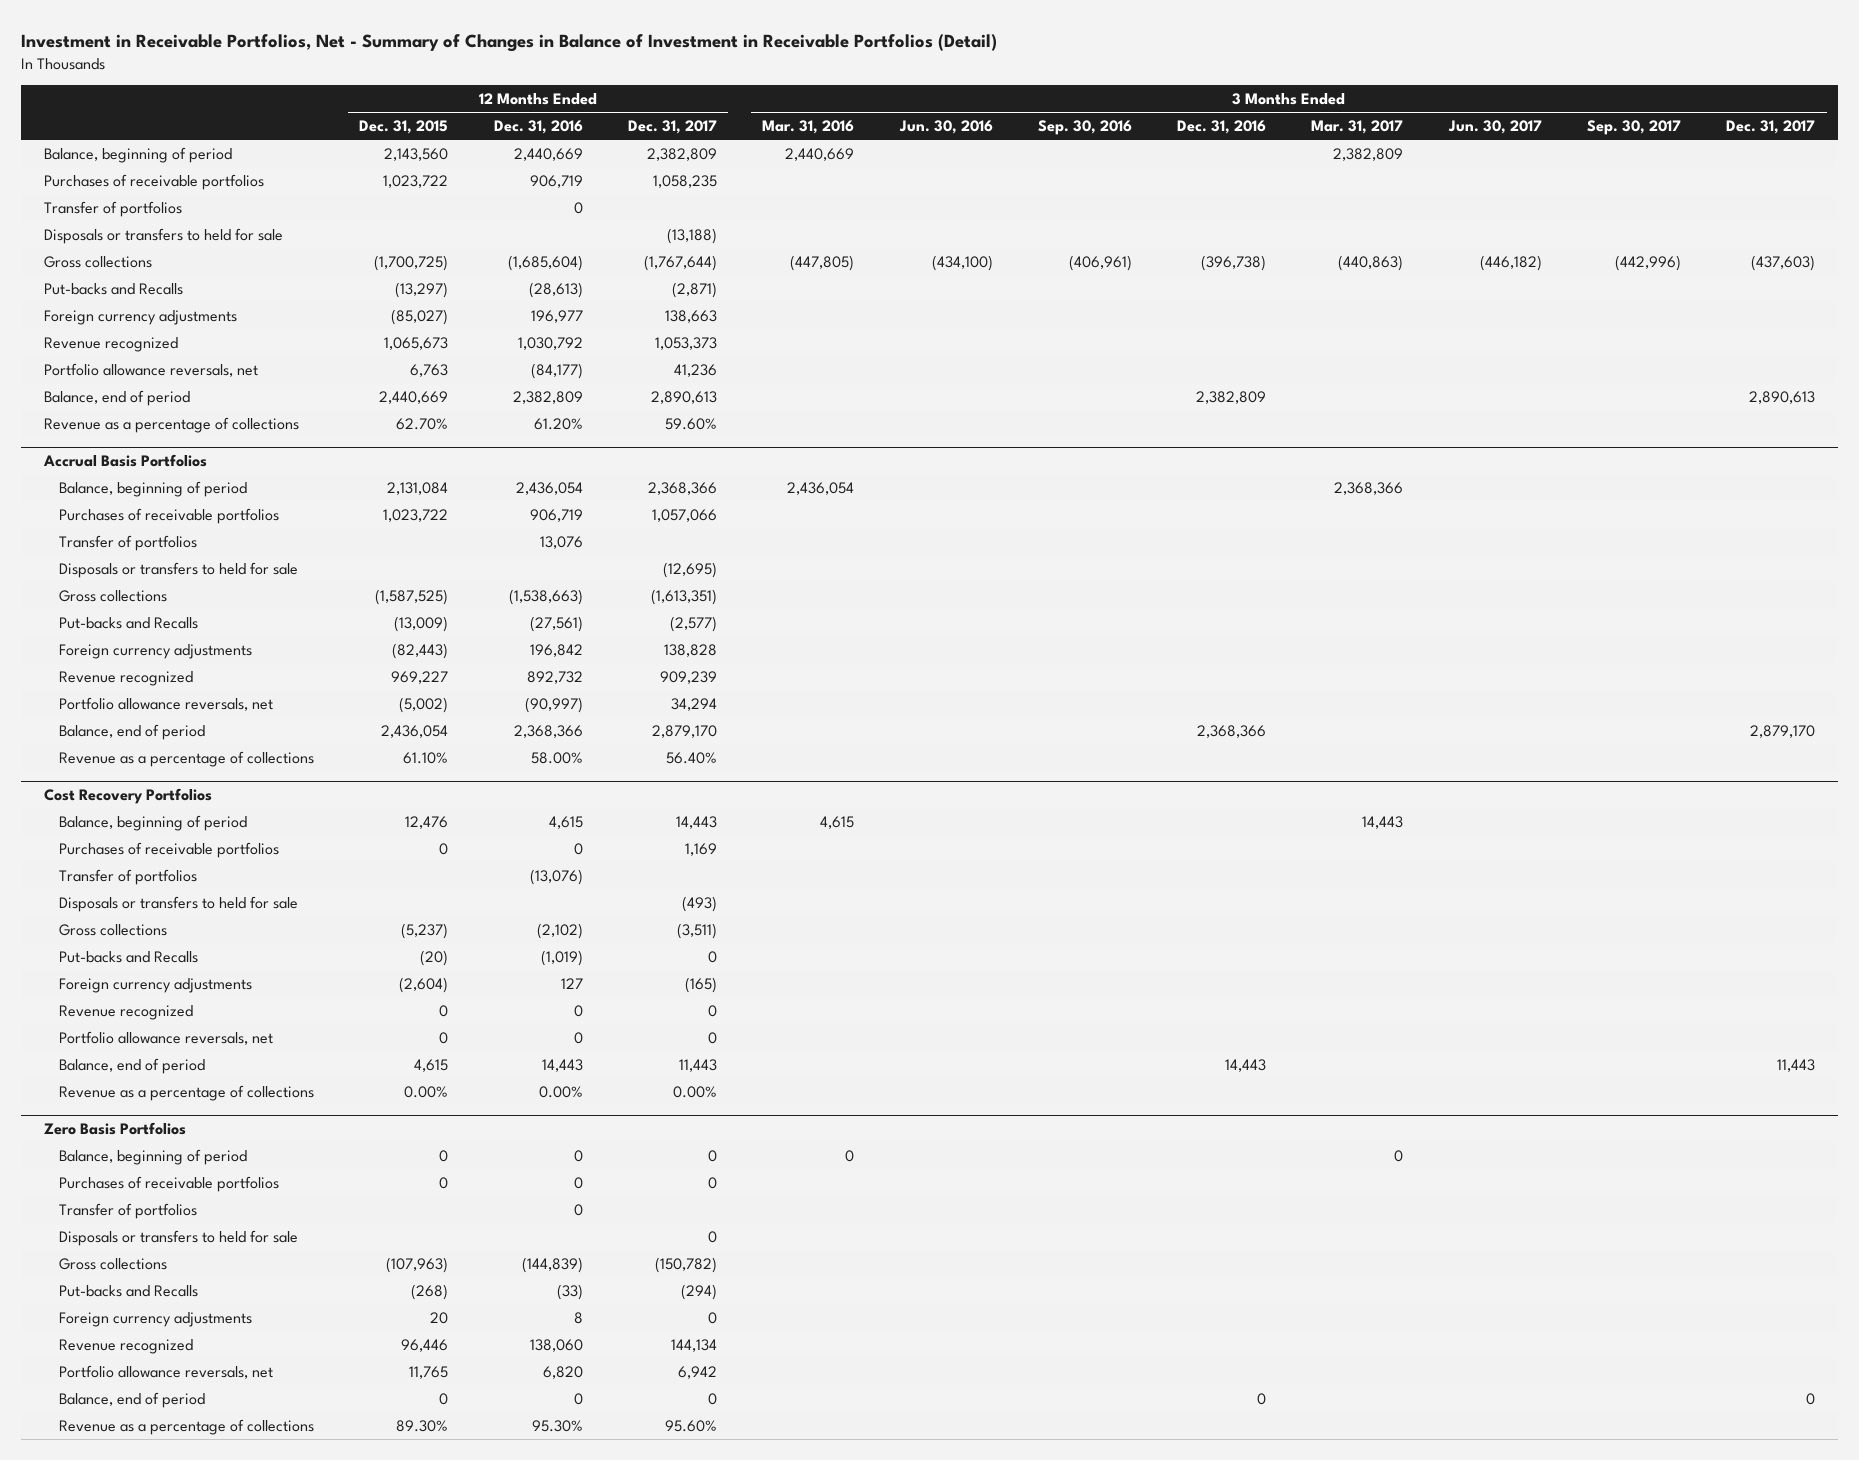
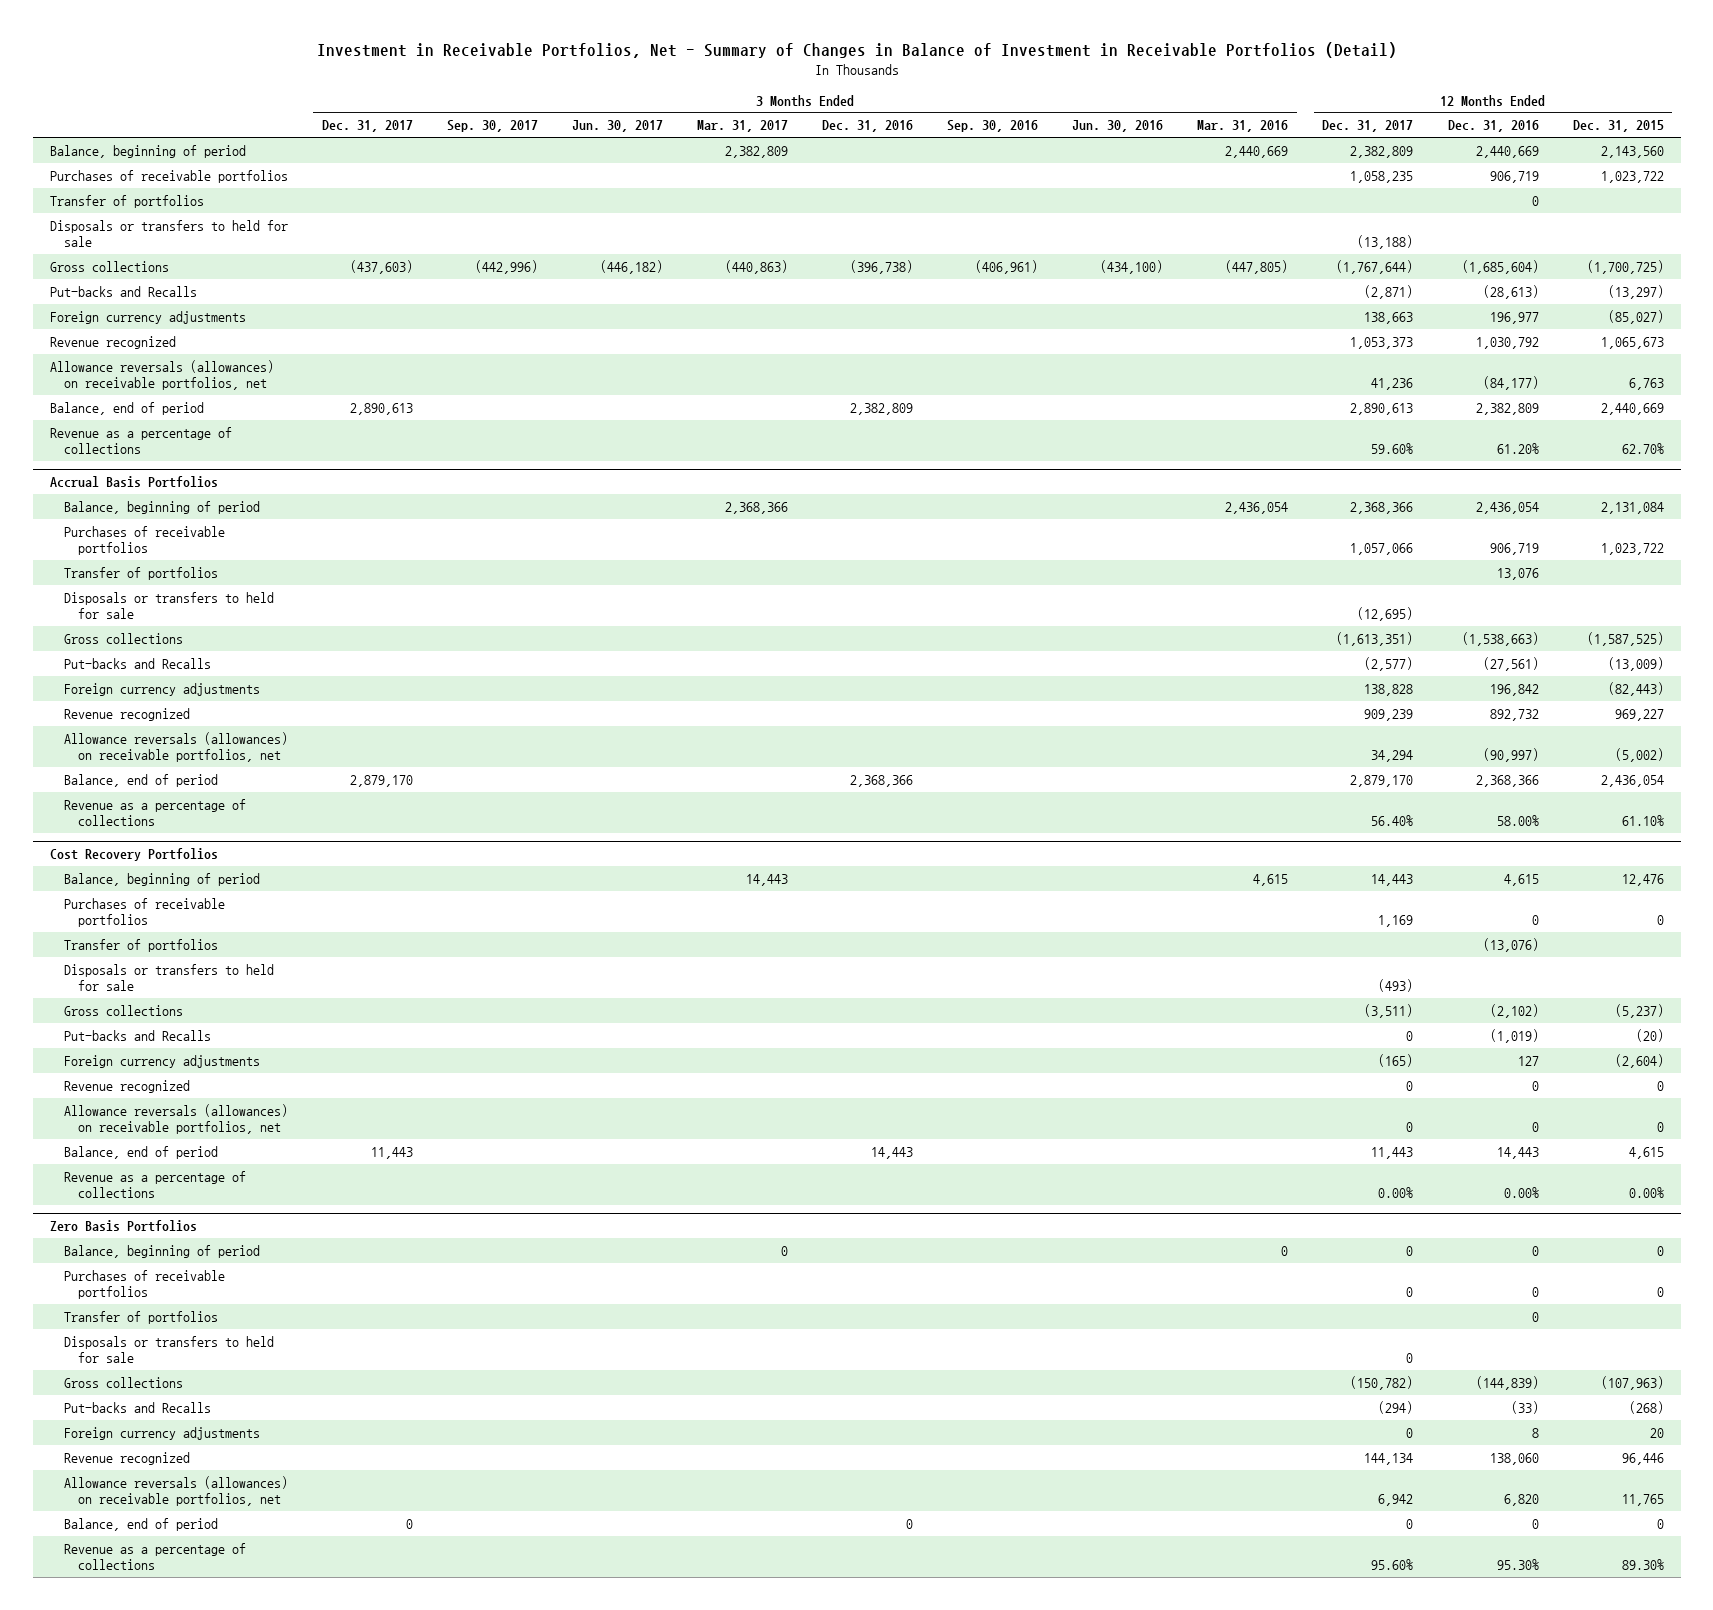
- | 12 Months Ended Dec. 31, 2015 | 12 Months Ended Dec. 31, 2016 | 12 Months Ended Dec. 31, 2017 | 3 Months Ended Mar. 31, 2016 | 3 Months Ended Jun. 30, 2016 | 3 Months Ended Sep. 30, 2016 | 3 Months Ended Dec. 31, 2016 | 3 Months Ended Mar. 31, 2017 | 3 Months Ended Jun. 30, 2017 | 3 Months Ended Sep. 30, 2017 | 3 Months Ended Dec. 31, 2017
+ | 3 Months Ended Dec. 31, 2017 | 3 Months Ended Sep. 30, 2017 | 3 Months Ended Jun. 30, 2017 | 3 Months Ended Mar. 31, 2017 | 3 Months Ended Dec. 31, 2016 | 3 Months Ended Sep. 30, 2016 | 3 Months Ended Jun. 30, 2016 | 3 Months Ended Mar. 31, 2016 | 12 Months Ended Dec. 31, 2017 | 12 Months Ended Dec. 31, 2016 | 12 Months Ended Dec. 31, 2015
- Portfolio allowance reversals, net | 6,763 | (84,177) | 41,236 | | | | | | | |
+ Allowance reversals (allowances) on receivable portfolios, net | | | | | | | | | 41,236 | (84,177) | 6,763
@ Accrual Basis Portfolios
- Portfolio allowance reversals, net | (5,002) | (90,997) | 34,294 | | | | | | | |
+ Allowance reversals (allowances) on receivable portfolios, net | | | | | | | | | 34,294 | (90,997) | (5,002)
@ Cost Recovery Portfolios
- Portfolio allowance reversals, net | 0 | 0 | 0 | | | | | | | |
+ Allowance reversals (allowances) on receivable portfolios, net | | | | | | | | | 0 | 0 | 0
@ Zero Basis Portfolios
- Portfolio allowance reversals, net | 11,765 | 6,820 | 6,942 | | | | | | | |
+ Allowance reversals (allowances) on receivable portfolios, net | | | | | | | | | 6,942 | 6,820 | 11,765

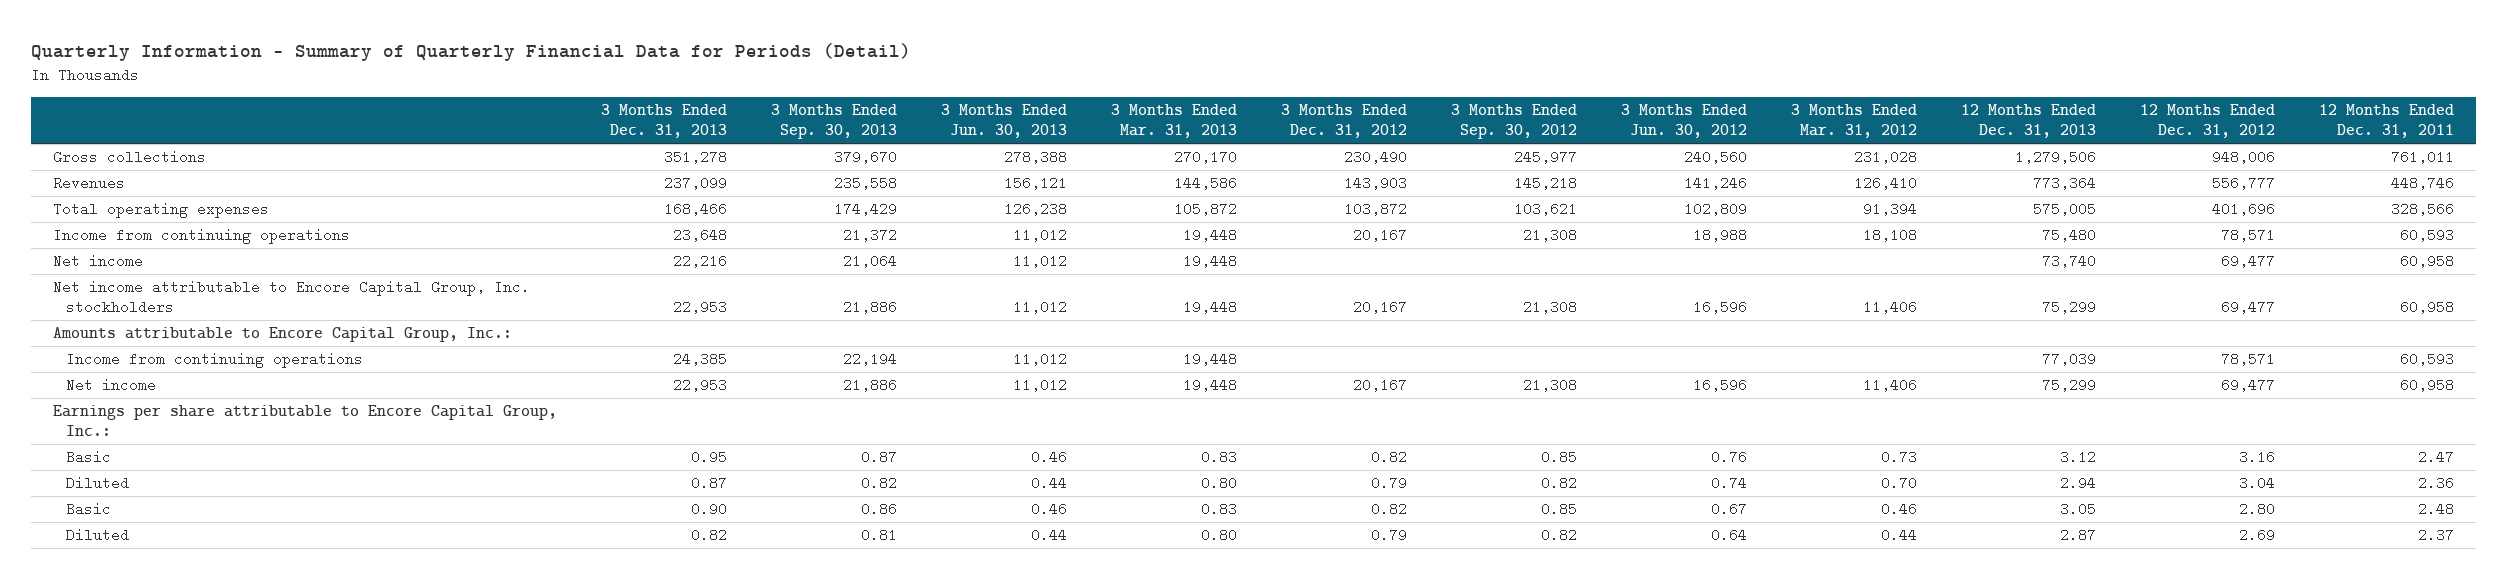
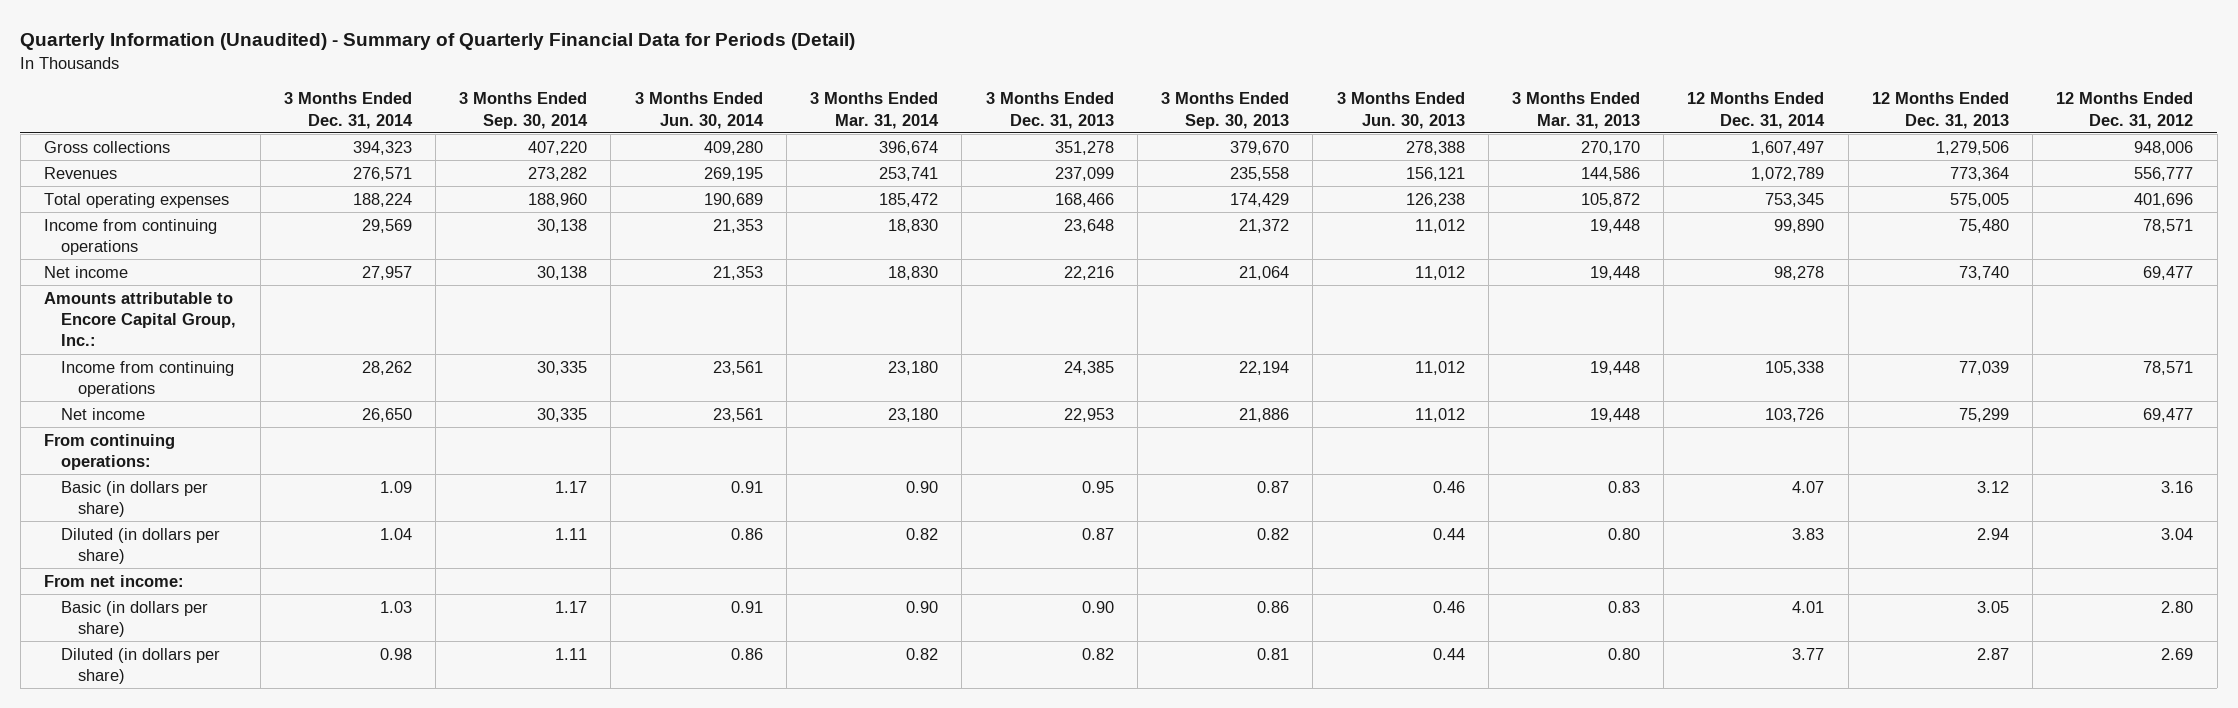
- Quarterly Information - Summary of Quarterly Financial Data for Periods (Detail)
+ Quarterly Information (Unaudited) - Summary of Quarterly Financial Data for Periods (Detail)
- | 3 Months Ended Dec. 31, 2013 | 3 Months Ended Sep. 30, 2013 | 3 Months Ended Jun. 30, 2013 | 3 Months Ended Mar. 31, 2013 | 3 Months Ended Dec. 31, 2012 | 3 Months Ended Sep. 30, 2012 | 3 Months Ended Jun. 30, 2012 | 3 Months Ended Mar. 31, 2012 | 12 Months Ended Dec. 31, 2013 | 12 Months Ended Dec. 31, 2012 | 12 Months Ended Dec. 31, 2011
+ | 3 Months Ended Dec. 31, 2014 | 3 Months Ended Sep. 30, 2014 | 3 Months Ended Jun. 30, 2014 | 3 Months Ended Mar. 31, 2014 | 3 Months Ended Dec. 31, 2013 | 3 Months Ended Sep. 30, 2013 | 3 Months Ended Jun. 30, 2013 | 3 Months Ended Mar. 31, 2013 | 12 Months Ended Dec. 31, 2014 | 12 Months Ended Dec. 31, 2013 | 12 Months Ended Dec. 31, 2012
- Net income attributable to Encore Capital Group, Inc. stockholders | 22,953 | 21,886 | 11,012 | 19,448 | 20,167 | 21,308 | 16,596 | 11,406 | 75,299 | 69,477 | 60,958
- Earnings per share attributable to Encore Capital Group, Inc.:
- Basic | 0.95 | 0.87 | 0.46 | 0.83 | 0.82 | 0.85 | 0.76 | 0.73 | 3.12 | 3.16 | 2.47
- Diluted | 0.87 | 0.82 | 0.44 | 0.80 | 0.79 | 0.82 | 0.74 | 0.70 | 2.94 | 3.04 | 2.36
- Basic | 0.90 | 0.86 | 0.46 | 0.83 | 0.82 | 0.85 | 0.67 | 0.46 | 3.05 | 2.80 | 2.48
- Diluted | 0.82 | 0.81 | 0.44 | 0.80 | 0.79 | 0.82 | 0.64 | 0.44 | 2.87 | 2.69 | 2.37
+ From continuing operations:
+ Basic (in dollars per share) | 1.09 | 1.17 | 0.91 | 0.90 | 0.95 | 0.87 | 0.46 | 0.83 | 4.07 | 3.12 | 3.16
+ Diluted (in dollars per share) | 1.04 | 1.11 | 0.86 | 0.82 | 0.87 | 0.82 | 0.44 | 0.80 | 3.83 | 2.94 | 3.04
+ From net income:
+ Basic (in dollars per share) | 1.03 | 1.17 | 0.91 | 0.90 | 0.90 | 0.86 | 0.46 | 0.83 | 4.01 | 3.05 | 2.80
+ Diluted (in dollars per share) | 0.98 | 1.11 | 0.86 | 0.82 | 0.82 | 0.81 | 0.44 | 0.80 | 3.77 | 2.87 | 2.69

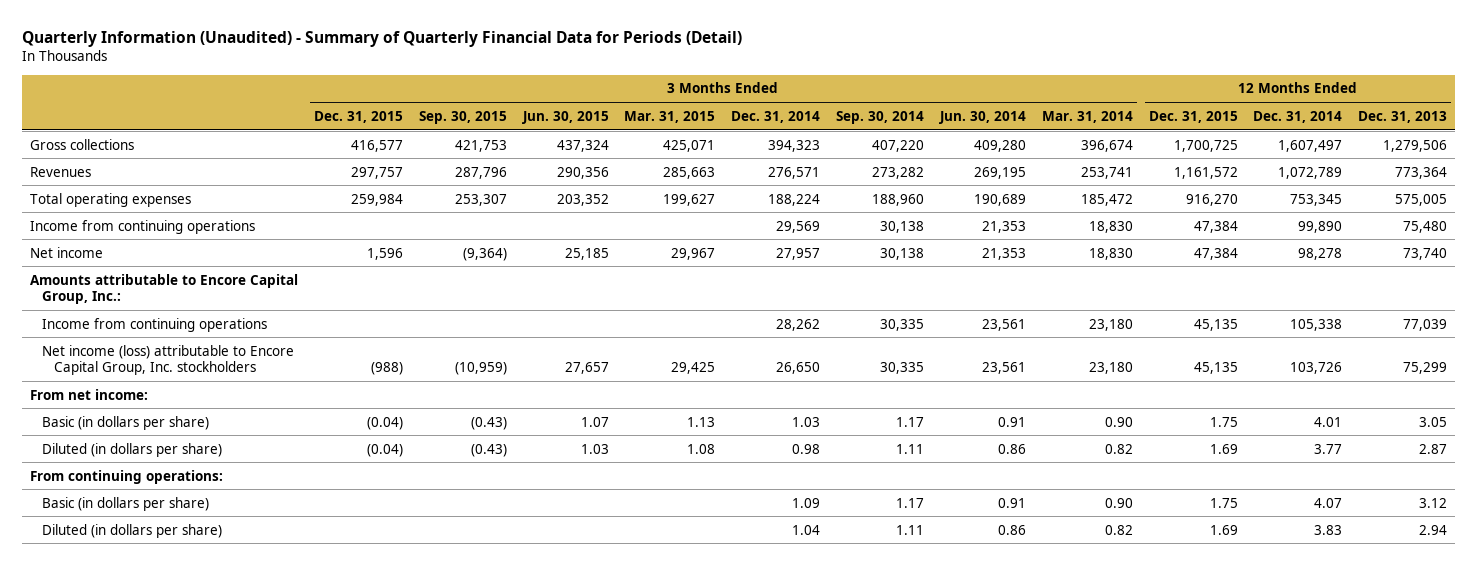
- | 3 Months Ended Dec. 31, 2014 | 3 Months Ended Sep. 30, 2014 | 3 Months Ended Jun. 30, 2014 | 3 Months Ended Mar. 31, 2014 | 3 Months Ended Dec. 31, 2013 | 3 Months Ended Sep. 30, 2013 | 3 Months Ended Jun. 30, 2013 | 3 Months Ended Mar. 31, 2013 | 12 Months Ended Dec. 31, 2014 | 12 Months Ended Dec. 31, 2013 | 12 Months Ended Dec. 31, 2012
+ | 3 Months Ended Dec. 31, 2015 | 3 Months Ended Sep. 30, 2015 | 3 Months Ended Jun. 30, 2015 | 3 Months Ended Mar. 31, 2015 | 3 Months Ended Dec. 31, 2014 | 3 Months Ended Sep. 30, 2014 | 3 Months Ended Jun. 30, 2014 | 3 Months Ended Mar. 31, 2014 | 12 Months Ended Dec. 31, 2015 | 12 Months Ended Dec. 31, 2014 | 12 Months Ended Dec. 31, 2013
- Net income | 26,650 | 30,335 | 23,561 | 23,180 | 22,953 | 21,886 | 11,012 | 19,448 | 103,726 | 75,299 | 69,477
+ Net income (loss) attributable to Encore Capital Group, Inc. stockholders | (988) | (10,959) | 27,657 | 29,425 | 26,650 | 30,335 | 23,561 | 23,180 | 45,135 | 103,726 | 75,299
moved down: From continuing operations:
moved down: Basic (in dollars per share) | | | | | 1.09 | 1.17 | 0.91 | 0.90 | 1.75 | 4.07 | 3.12
moved down: Diluted (in dollars per share) | | | | | 1.04 | 1.11 | 0.86 | 0.82 | 1.69 | 3.83 | 2.94

